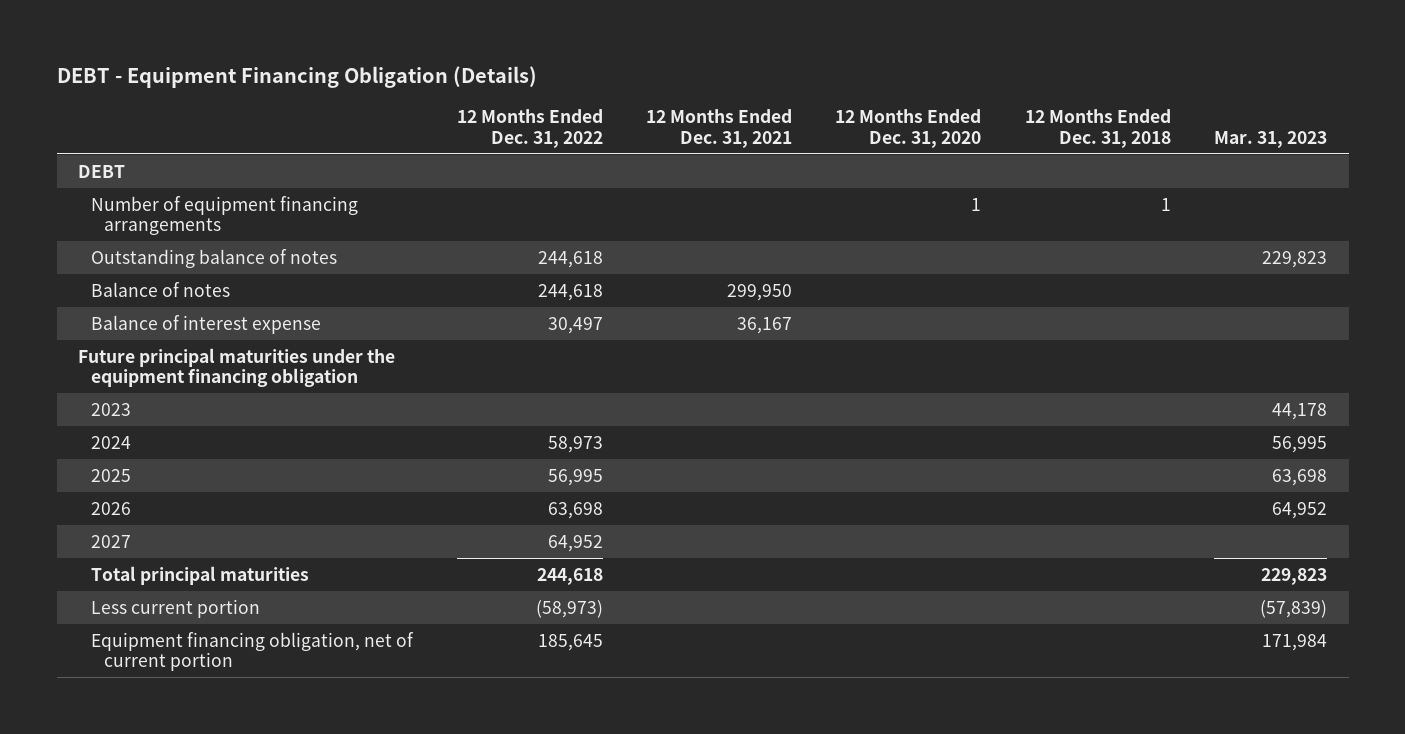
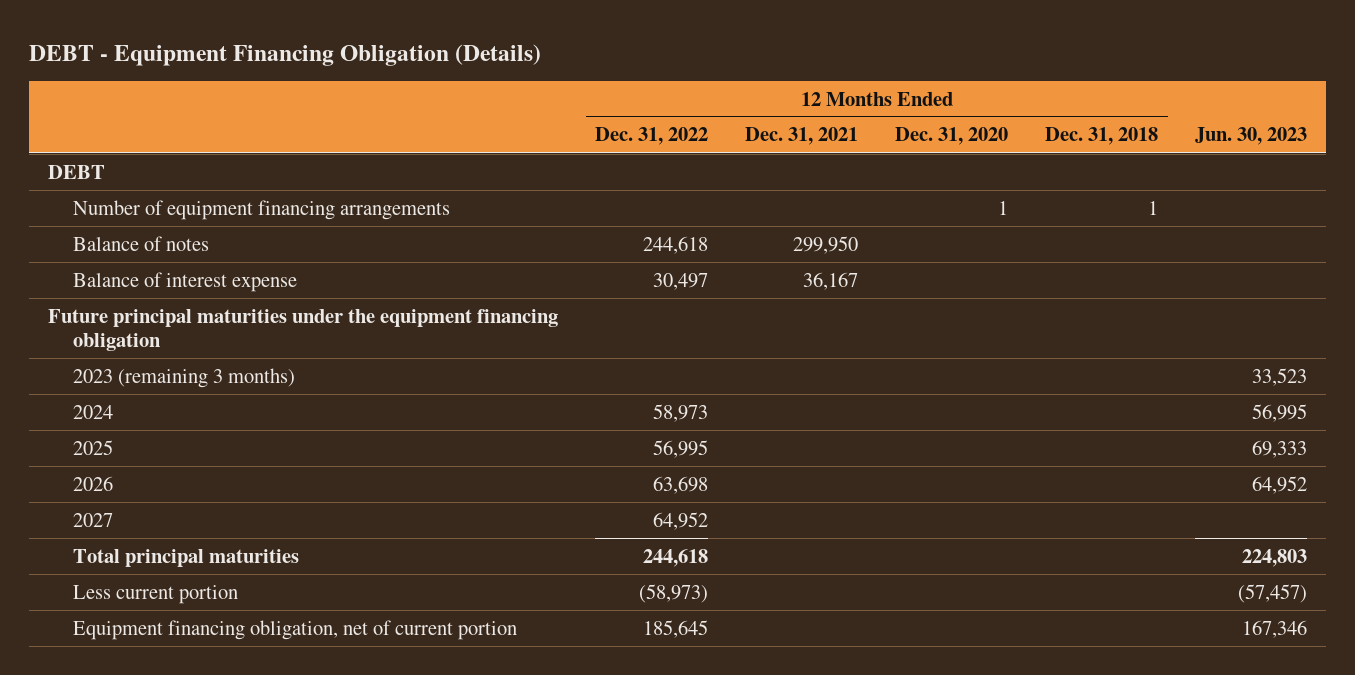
- | 12 Months Ended Dec. 31, 2022 | 12 Months Ended Dec. 31, 2021 | 12 Months Ended Dec. 31, 2020 | 12 Months Ended Dec. 31, 2018 | Mar. 31, 2023
+ | 12 Months Ended Dec. 31, 2022 | 12 Months Ended Dec. 31, 2021 | 12 Months Ended Dec. 31, 2020 | 12 Months Ended Dec. 31, 2018 | Jun. 30, 2023
- Outstanding balance of notes | 244,618 | | | | 229,823
- 2023 | | | | | 44,178
+ 2023 (remaining 3 months) | | | | | 33,523

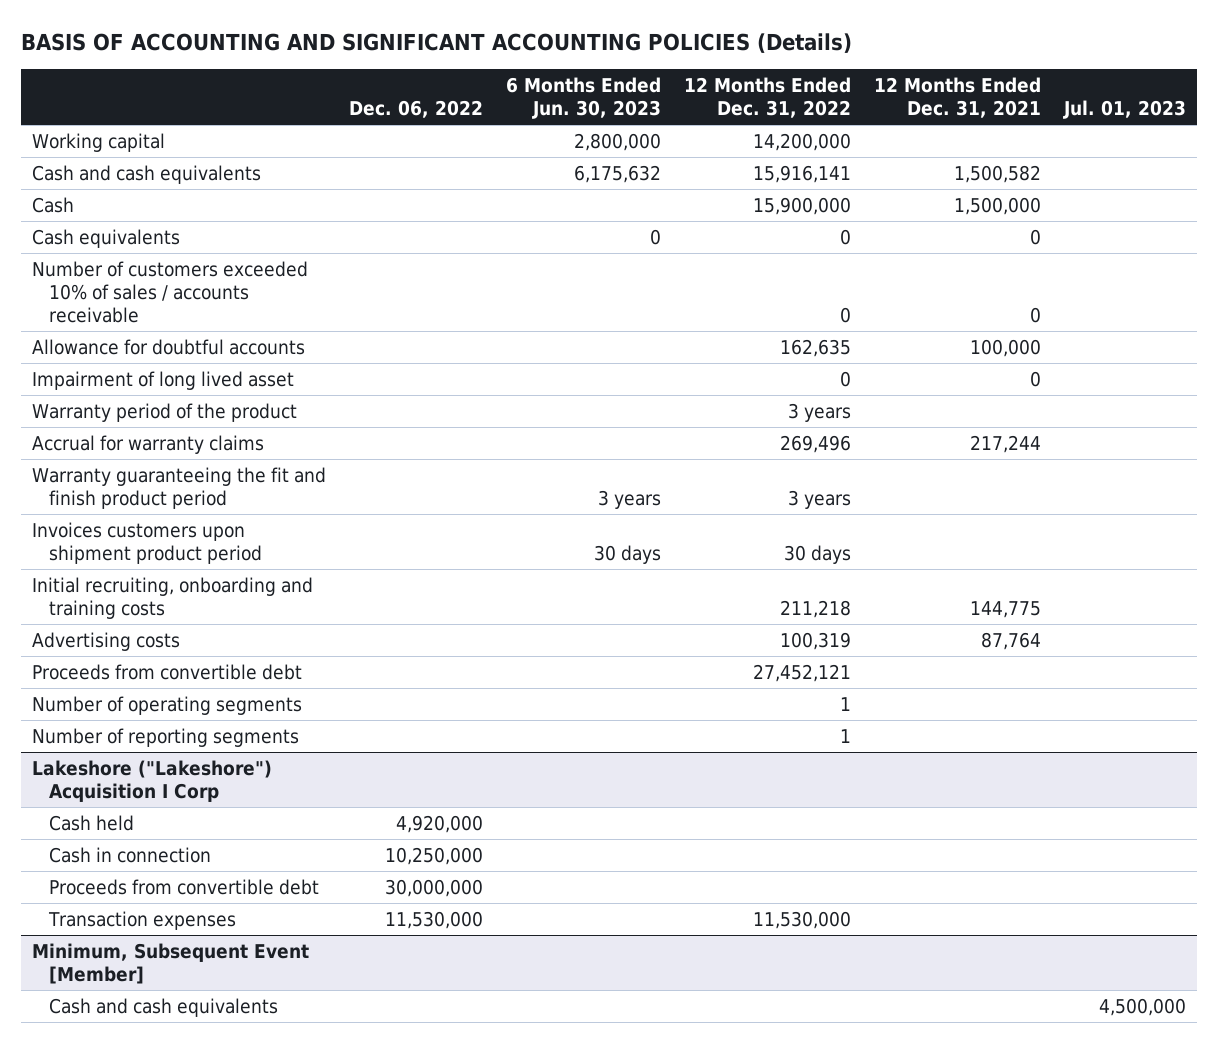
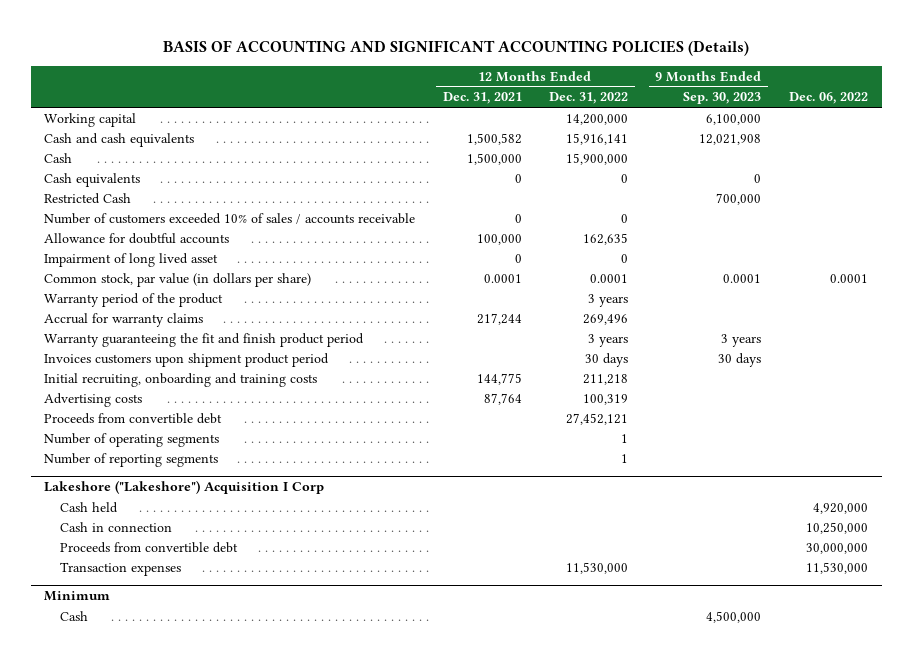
- | Dec. 06, 2022 | 6 Months Ended Jun. 30, 2023 | 12 Months Ended Dec. 31, 2022 | 12 Months Ended Dec. 31, 2021 | Jul. 01, 2023
+ | 12 Months Ended Dec. 31, 2021 | 12 Months Ended Dec. 31, 2022 | 9 Months Ended Sep. 30, 2023 | Dec. 06, 2022
+ Restricted Cash | | | 700,000 |
+ Common stock, par value (in dollars per share) | 0.0001 | 0.0001 | 0.0001 | 0.0001
- Minimum, Subsequent Event [Member]
- Cash and cash equivalents | | | | | 4,500,000
+ Minimum
+ Cash | | | 4,500,000 |

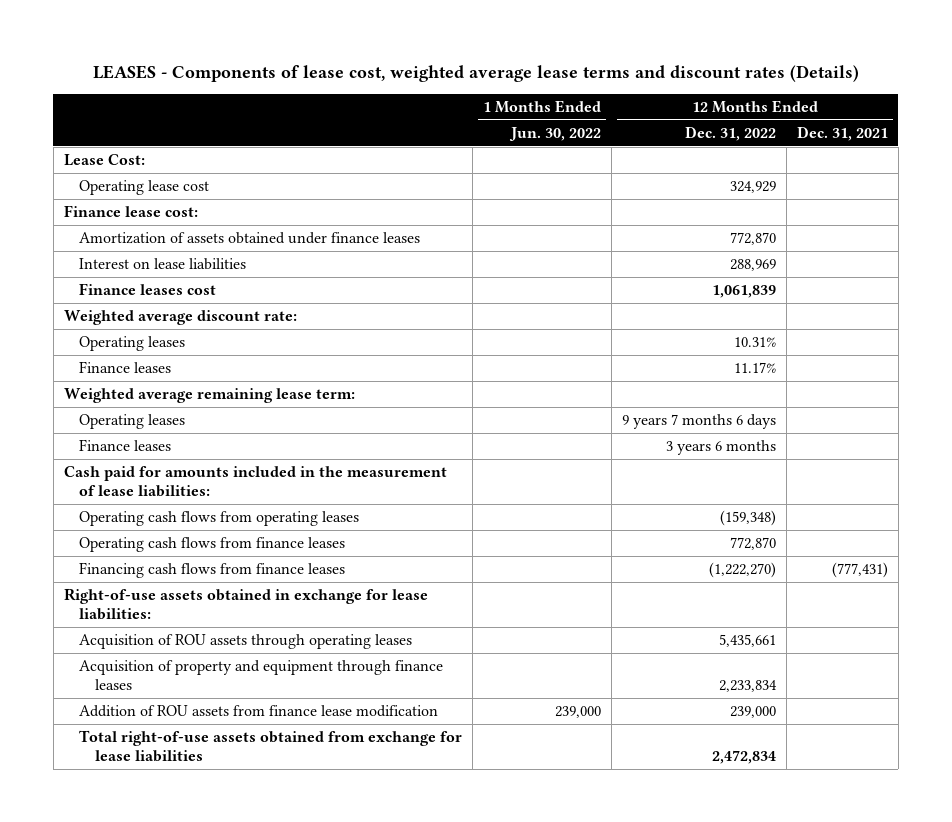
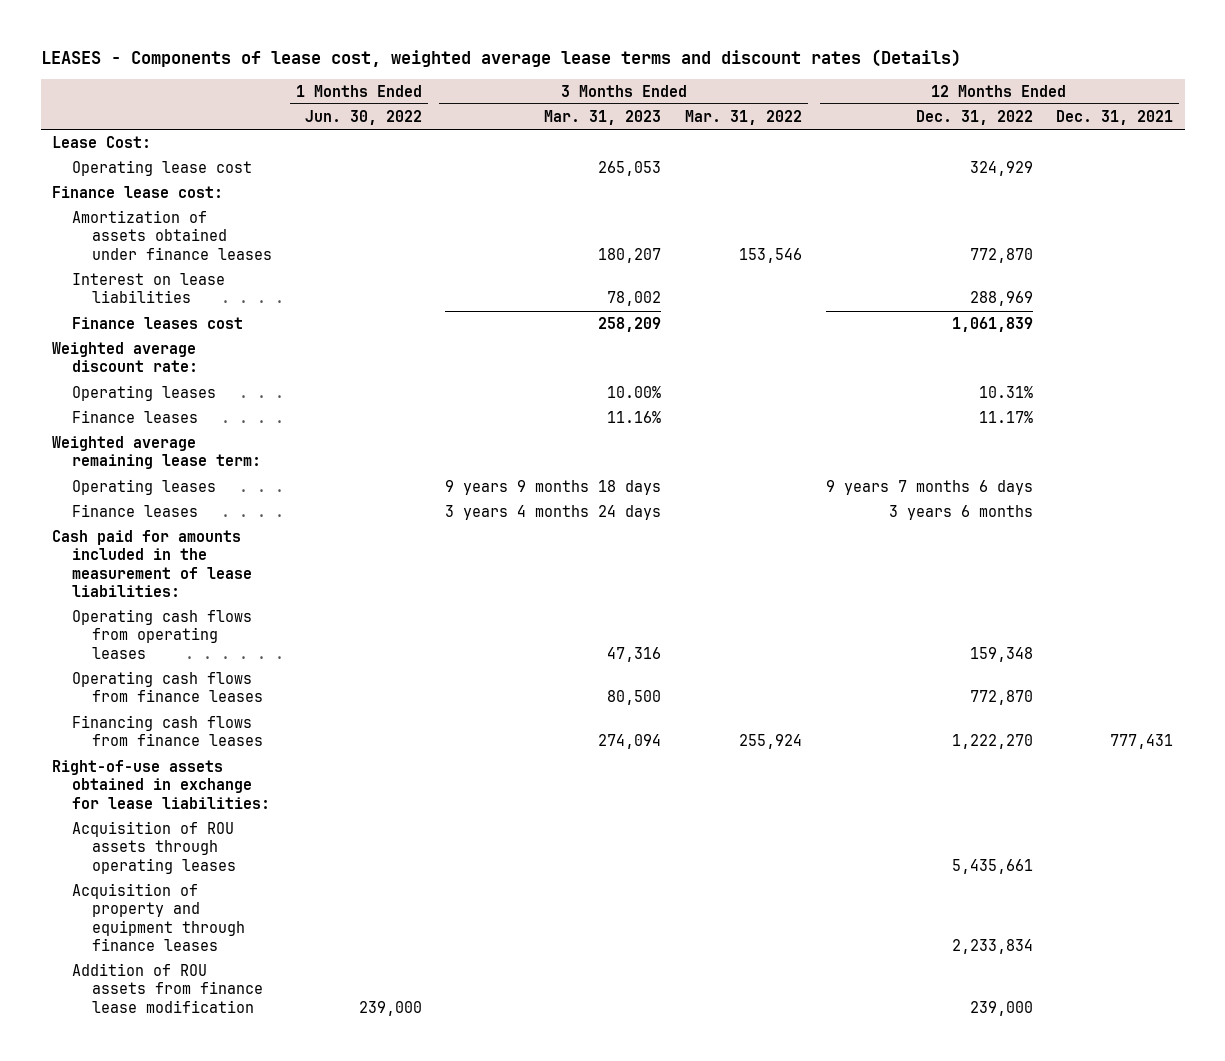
- | 1 Months Ended Jun. 30, 2022 | 12 Months Ended Dec. 31, 2022 | 12 Months Ended Dec. 31, 2021
+ | 1 Months Ended Jun. 30, 2022 | 3 Months Ended Mar. 31, 2023 | 3 Months Ended Mar. 31, 2022 | 12 Months Ended Dec. 31, 2022 | 12 Months Ended Dec. 31, 2021
- Operating cash flows from operating leases | | (159,348) |
+ Operating cash flows from operating leases | | 47,316 | | 159,348 |
- Financing cash flows from finance leases | | (1,222,270) | (777,431)
+ Financing cash flows from finance leases | | 274,094 | 255,924 | 1,222,270 | 777,431
- Total right-of-use assets obtained from exchange for lease liabilities | | 2,472,834 |

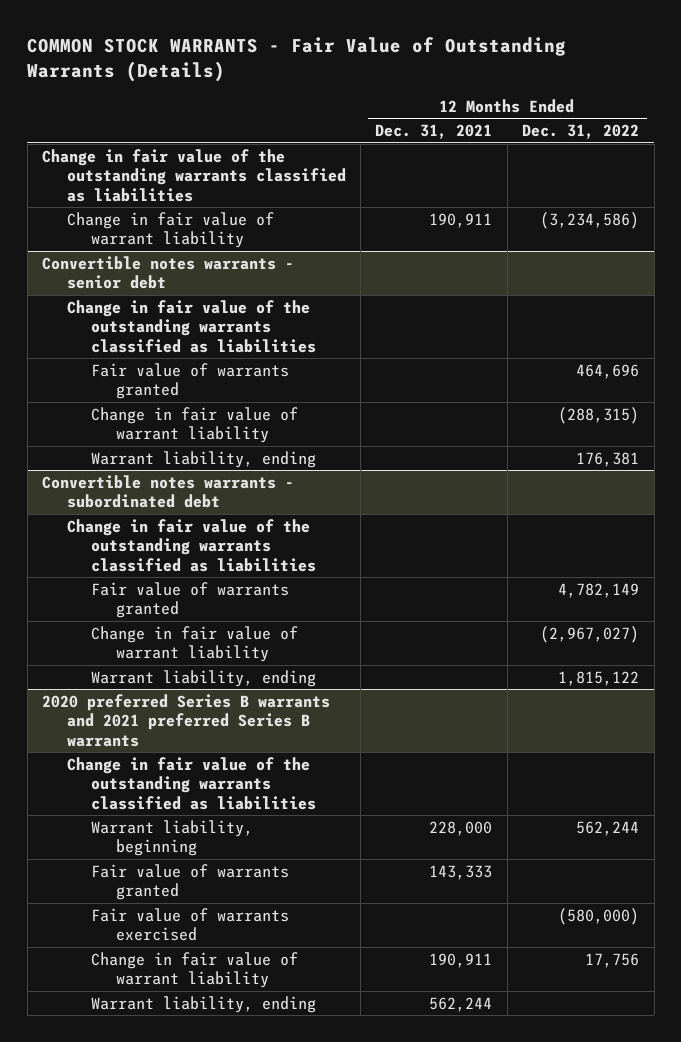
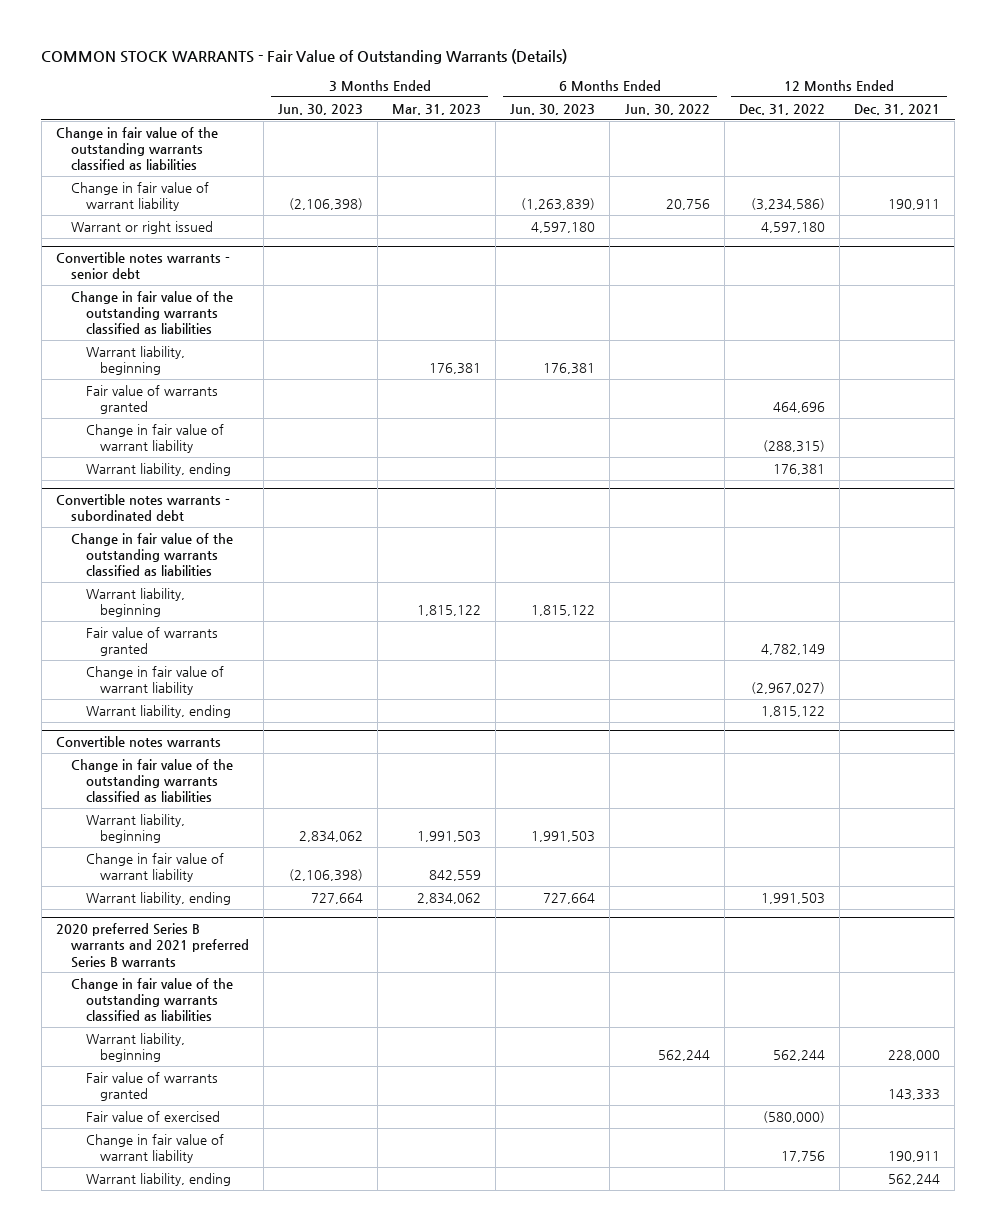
- | 12 Months Ended Dec. 31, 2021 | 12 Months Ended Dec. 31, 2022
+ | 3 Months Ended Jun. 30, 2023 | 3 Months Ended Mar. 31, 2023 | 6 Months Ended Jun. 30, 2023 | 6 Months Ended Jun. 30, 2022 | 12 Months Ended Dec. 31, 2022 | 12 Months Ended Dec. 31, 2021
+ Warrant or right issued | | | 4,597,180 | | 4,597,180 |
@ Convertible notes warrants - senior debt
+ Warrant liability, beginning | | 176,381 | 176,381 | | |
@ Convertible notes warrants - subordinated debt
+ Warrant liability, beginning | | 1,815,122 | 1,815,122 | | |
+ Convertible notes warrants
+ Change in fair value of the outstanding warrants classified as liabilities
+ Warrant liability, beginning | 2,834,062 | 1,991,503 | 1,991,503 | | |
+ Change in fair value of warrant liability | (2,106,398) | 842,559 | | | |
+ Warrant liability, ending | 727,664 | 2,834,062 | 727,664 | | 1,991,503 |
@ 2020 preferred Series B warrants and 2021 preferred Series B warrants
- Fair value of warrants exercised | | (580,000)
+ Fair value of exercised | | | | | (580,000) |

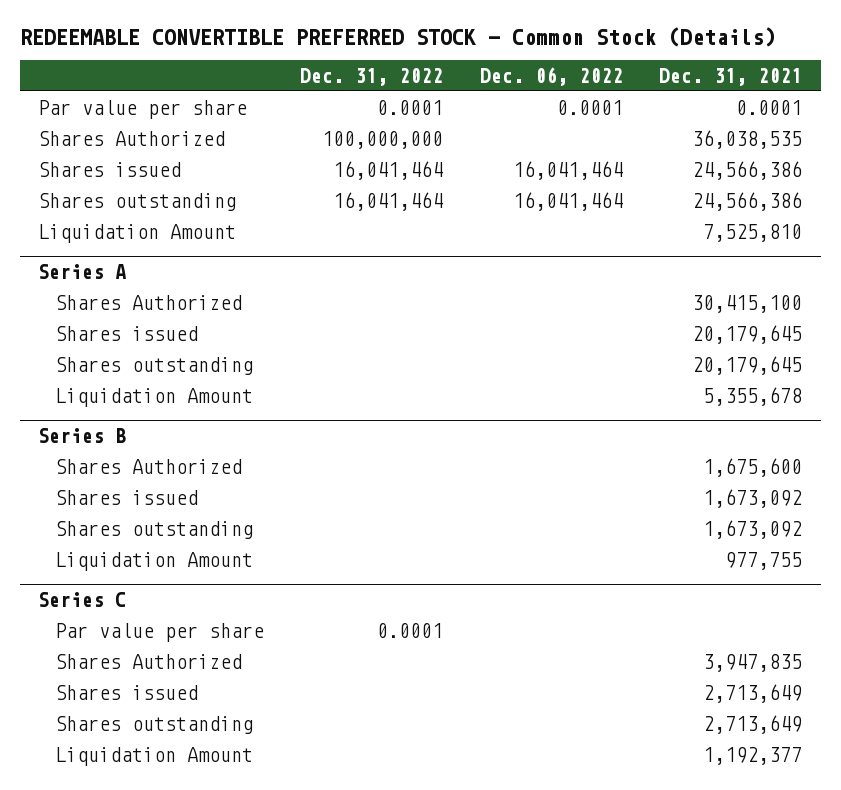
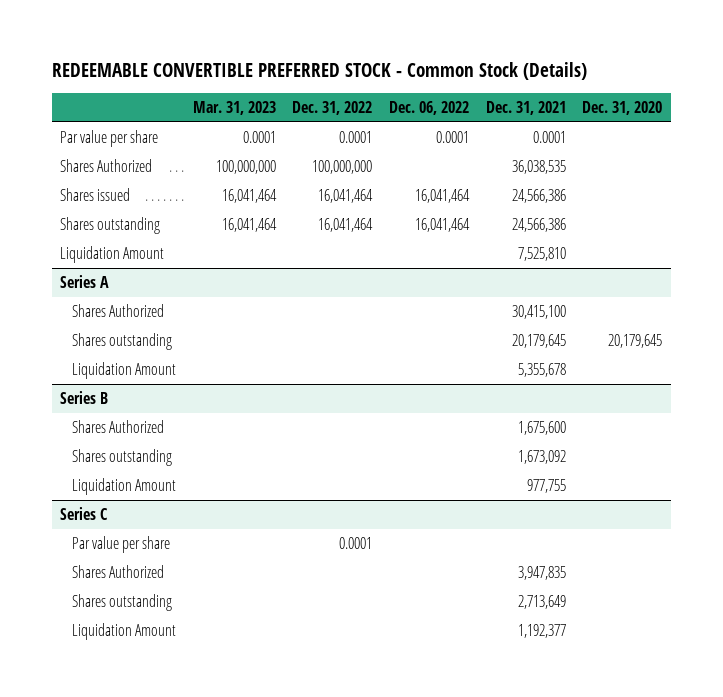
- | Dec. 31, 2022 | Dec. 06, 2022 | Dec. 31, 2021
+ | Mar. 31, 2023 | Dec. 31, 2022 | Dec. 06, 2022 | Dec. 31, 2021 | Dec. 31, 2020
@ Series A
- Shares issued | | | 20,179,645
@ Series B
- Shares issued | | | 1,673,092
@ Series C
- Shares issued | | | 2,713,649

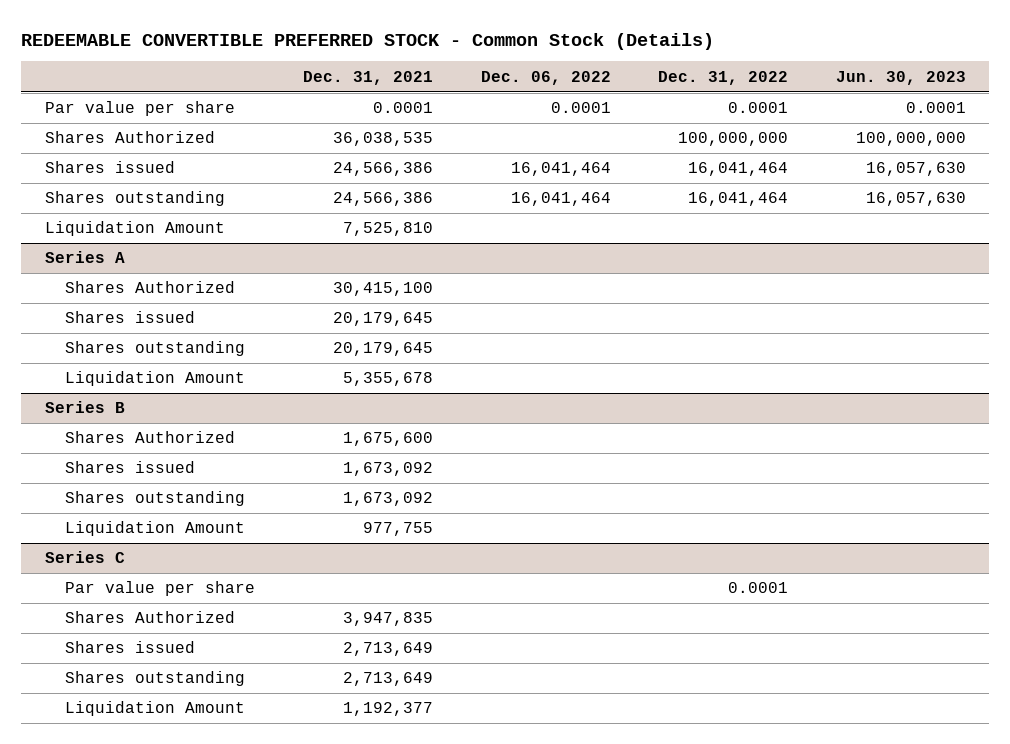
- | Mar. 31, 2023 | Dec. 31, 2022 | Dec. 06, 2022 | Dec. 31, 2021 | Dec. 31, 2020
+ | Dec. 31, 2021 | Dec. 06, 2022 | Dec. 31, 2022 | Jun. 30, 2023
@ Series A
+ Shares issued | 20,179,645 | | |
@ Series B
+ Shares issued | 1,673,092 | | |
@ Series C
+ Shares issued | 2,713,649 | | |

